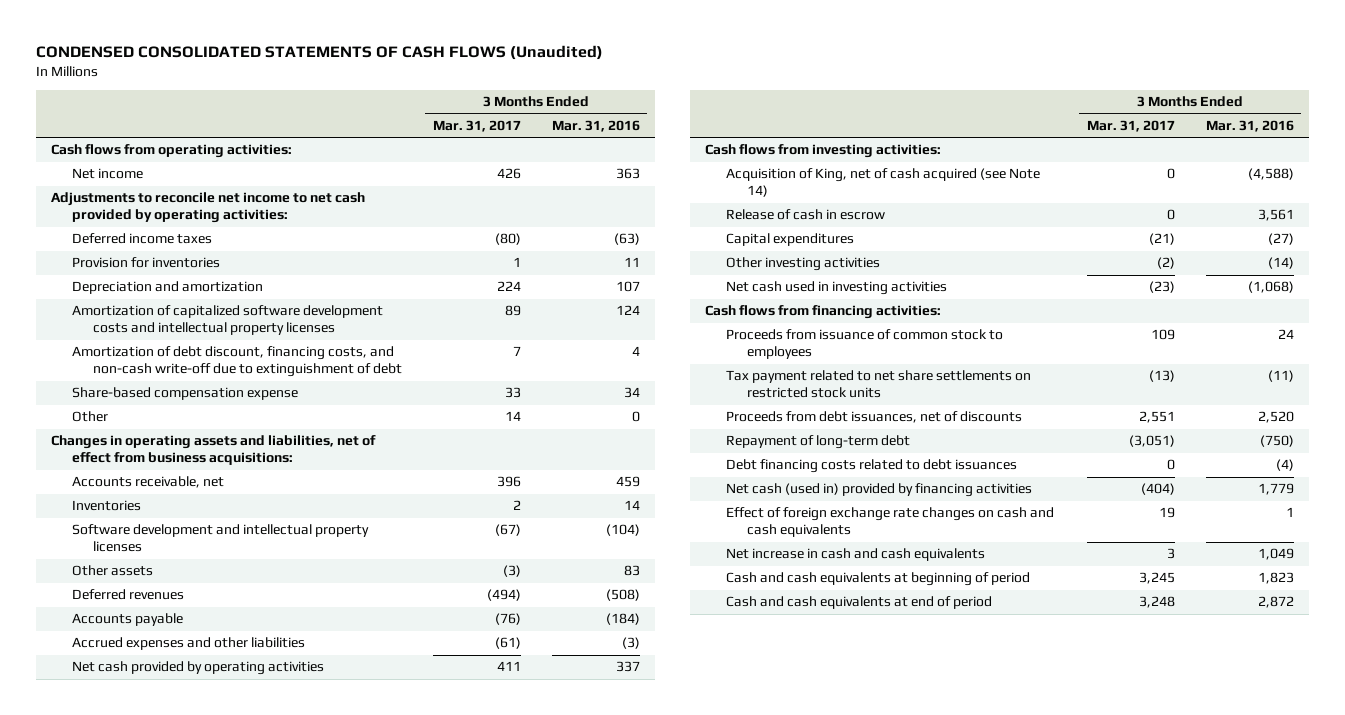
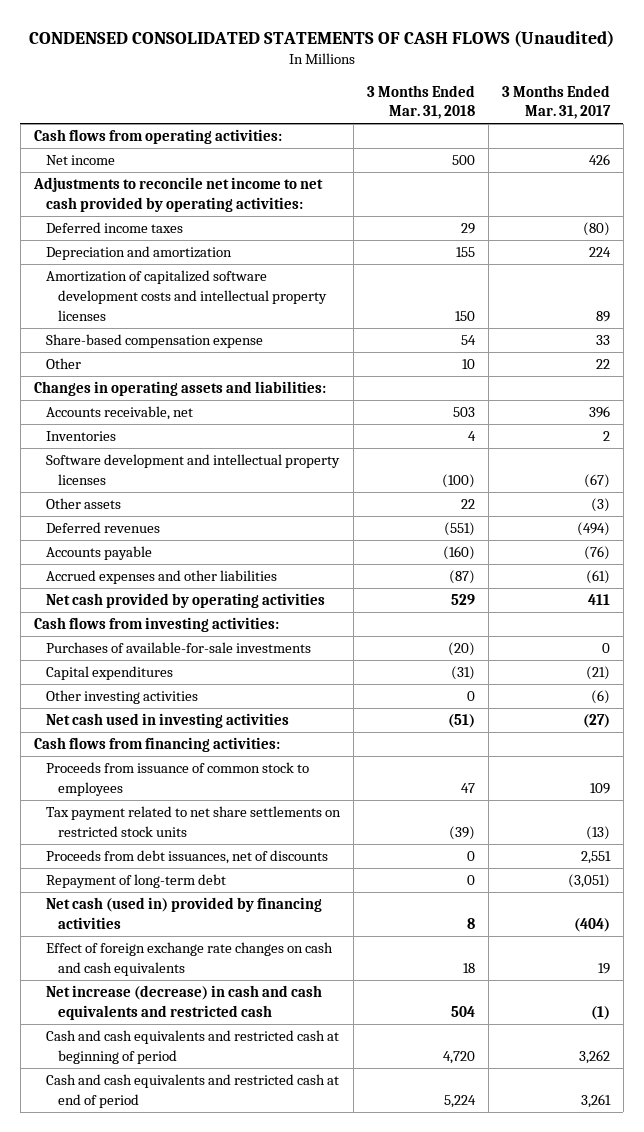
- | 3 Months Ended Mar. 31, 2017 | 3 Months Ended Mar. 31, 2016
+ | 3 Months Ended Mar. 31, 2018 | 3 Months Ended Mar. 31, 2017
- Provision for inventories | 1 | 11
- Amortization of debt discount, financing costs, and non-cash write-off due to extinguishment of debt | 7 | 4
- Other | 14 | 0
- Changes in operating assets and liabilities, net of effect from business acquisitions:
+ Other | 10 | 22
+ Changes in operating assets and liabilities:
- Acquisition of King, net of cash acquired (see Note 14) | 0 | (4,588)
- Release of cash in escrow | 0 | 3,561
+ Purchases of available-for-sale investments | (20) | 0
- Other investing activities | (2) | (14)
- Net cash used in investing activities | (23) | (1,068)
+ Other investing activities | 0 | (6)
+ Net cash used in investing activities | (51) | (27)
- Debt financing costs related to debt issuances | 0 | (4)
- Net increase in cash and cash equivalents | 3 | 1,049
- Cash and cash equivalents at beginning of period | 3,245 | 1,823
- Cash and cash equivalents at end of period | 3,248 | 2,872
+ Net increase (decrease) in cash and cash equivalents and restricted cash | 504 | (1)
+ Cash and cash equivalents and restricted cash at beginning of period | 4,720 | 3,262
+ Cash and cash equivalents and restricted cash at end of period | 5,224 | 3,261

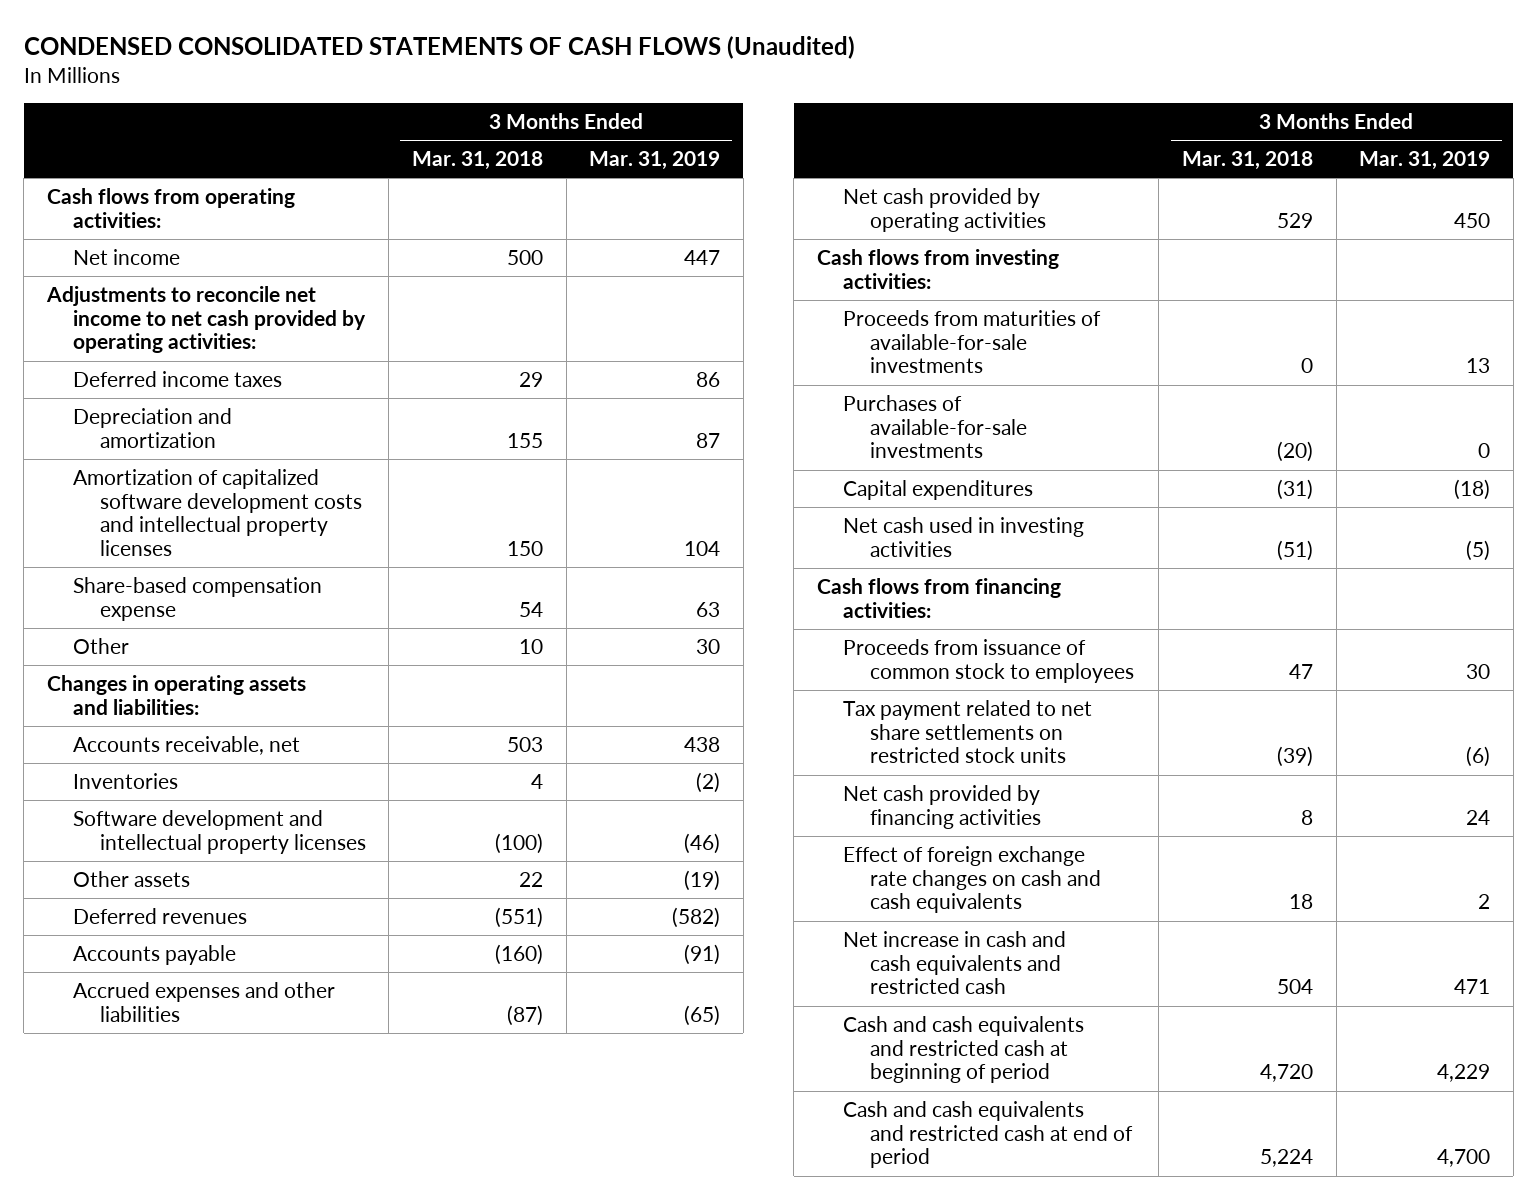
- | 3 Months Ended Mar. 31, 2018 | 3 Months Ended Mar. 31, 2017
+ | 3 Months Ended Mar. 31, 2018 | 3 Months Ended Mar. 31, 2019
+ Proceeds from maturities of available-for-sale investments | 0 | 13
- Other investing activities | 0 | (6)
- Proceeds from debt issuances, net of discounts | 0 | 2,551
- Repayment of long-term debt | 0 | (3,051)
- Net cash (used in) provided by financing activities | 8 | (404)
+ Net cash provided by financing activities | 8 | 24
- Net increase (decrease) in cash and cash equivalents and restricted cash | 504 | (1)
+ Net increase in cash and cash equivalents and restricted cash | 504 | 471

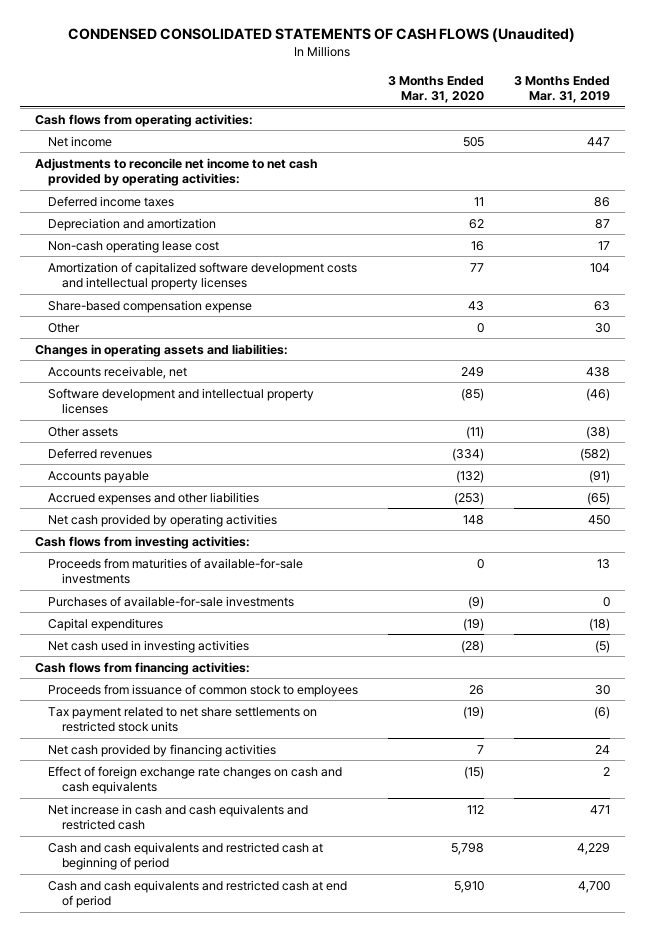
- | 3 Months Ended Mar. 31, 2018 | 3 Months Ended Mar. 31, 2019
+ | 3 Months Ended Mar. 31, 2020 | 3 Months Ended Mar. 31, 2019
+ Non-cash operating lease cost | 16 | 17
- Inventories | 4 | (2)
- Other assets | 22 | (19)
+ Other assets | (11) | (38)

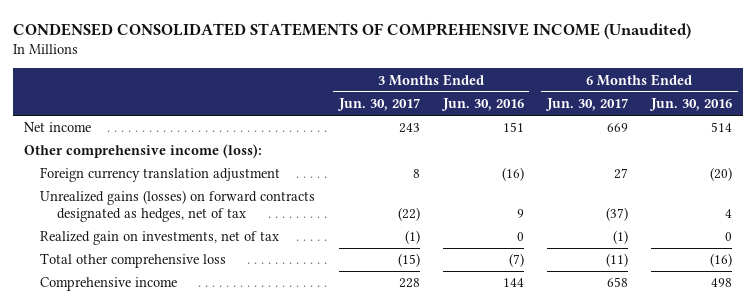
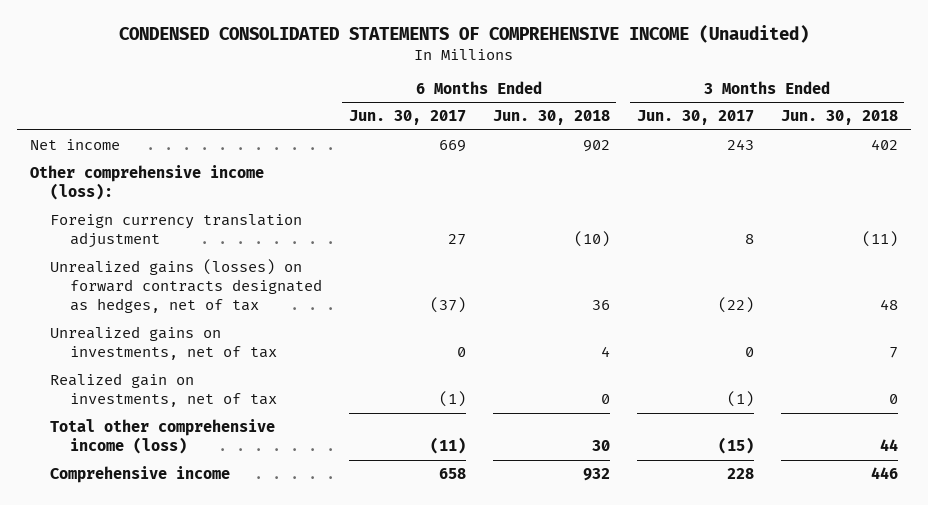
- | 3 Months Ended Jun. 30, 2017 | 3 Months Ended Jun. 30, 2016 | 6 Months Ended Jun. 30, 2017 | 6 Months Ended Jun. 30, 2016
+ | 6 Months Ended Jun. 30, 2017 | 6 Months Ended Jun. 30, 2018 | 3 Months Ended Jun. 30, 2017 | 3 Months Ended Jun. 30, 2018
+ Unrealized gains on investments, net of tax | 0 | 4 | 0 | 7
- Total other comprehensive loss | (15) | (7) | (11) | (16)
+ Total other comprehensive income (loss) | (11) | 30 | (15) | 44

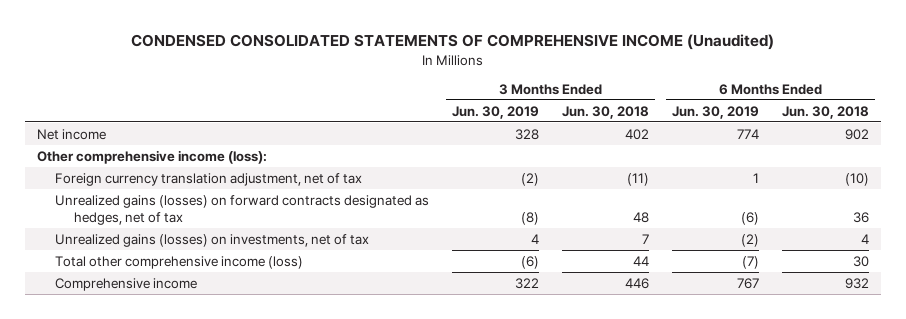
- | 6 Months Ended Jun. 30, 2017 | 6 Months Ended Jun. 30, 2018 | 3 Months Ended Jun. 30, 2017 | 3 Months Ended Jun. 30, 2018
+ | 3 Months Ended Jun. 30, 2019 | 3 Months Ended Jun. 30, 2018 | 6 Months Ended Jun. 30, 2019 | 6 Months Ended Jun. 30, 2018
- Foreign currency translation adjustment | 27 | (10) | 8 | (11)
+ Foreign currency translation adjustment, net of tax | (2) | (11) | 1 | (10)
- Unrealized gains on investments, net of tax | 0 | 4 | 0 | 7
- Realized gain on investments, net of tax | (1) | 0 | (1) | 0
+ Unrealized gains (losses) on investments, net of tax | 4 | 7 | (2) | 4

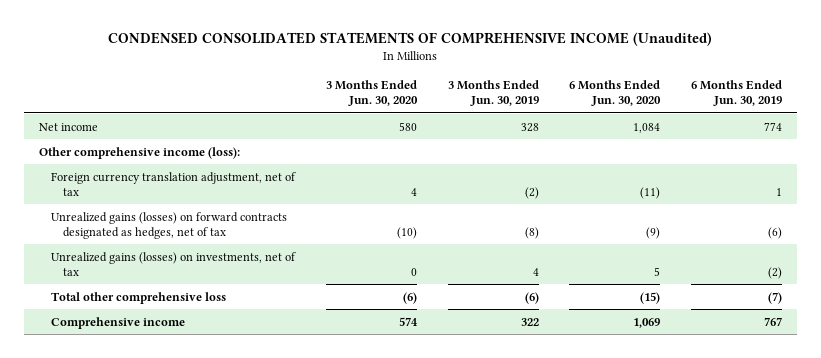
- | 3 Months Ended Jun. 30, 2019 | 3 Months Ended Jun. 30, 2018 | 6 Months Ended Jun. 30, 2019 | 6 Months Ended Jun. 30, 2018
+ | 3 Months Ended Jun. 30, 2020 | 3 Months Ended Jun. 30, 2019 | 6 Months Ended Jun. 30, 2020 | 6 Months Ended Jun. 30, 2019
- Total other comprehensive income (loss) | (6) | 44 | (7) | 30
+ Total other comprehensive loss | (6) | (6) | (15) | (7)

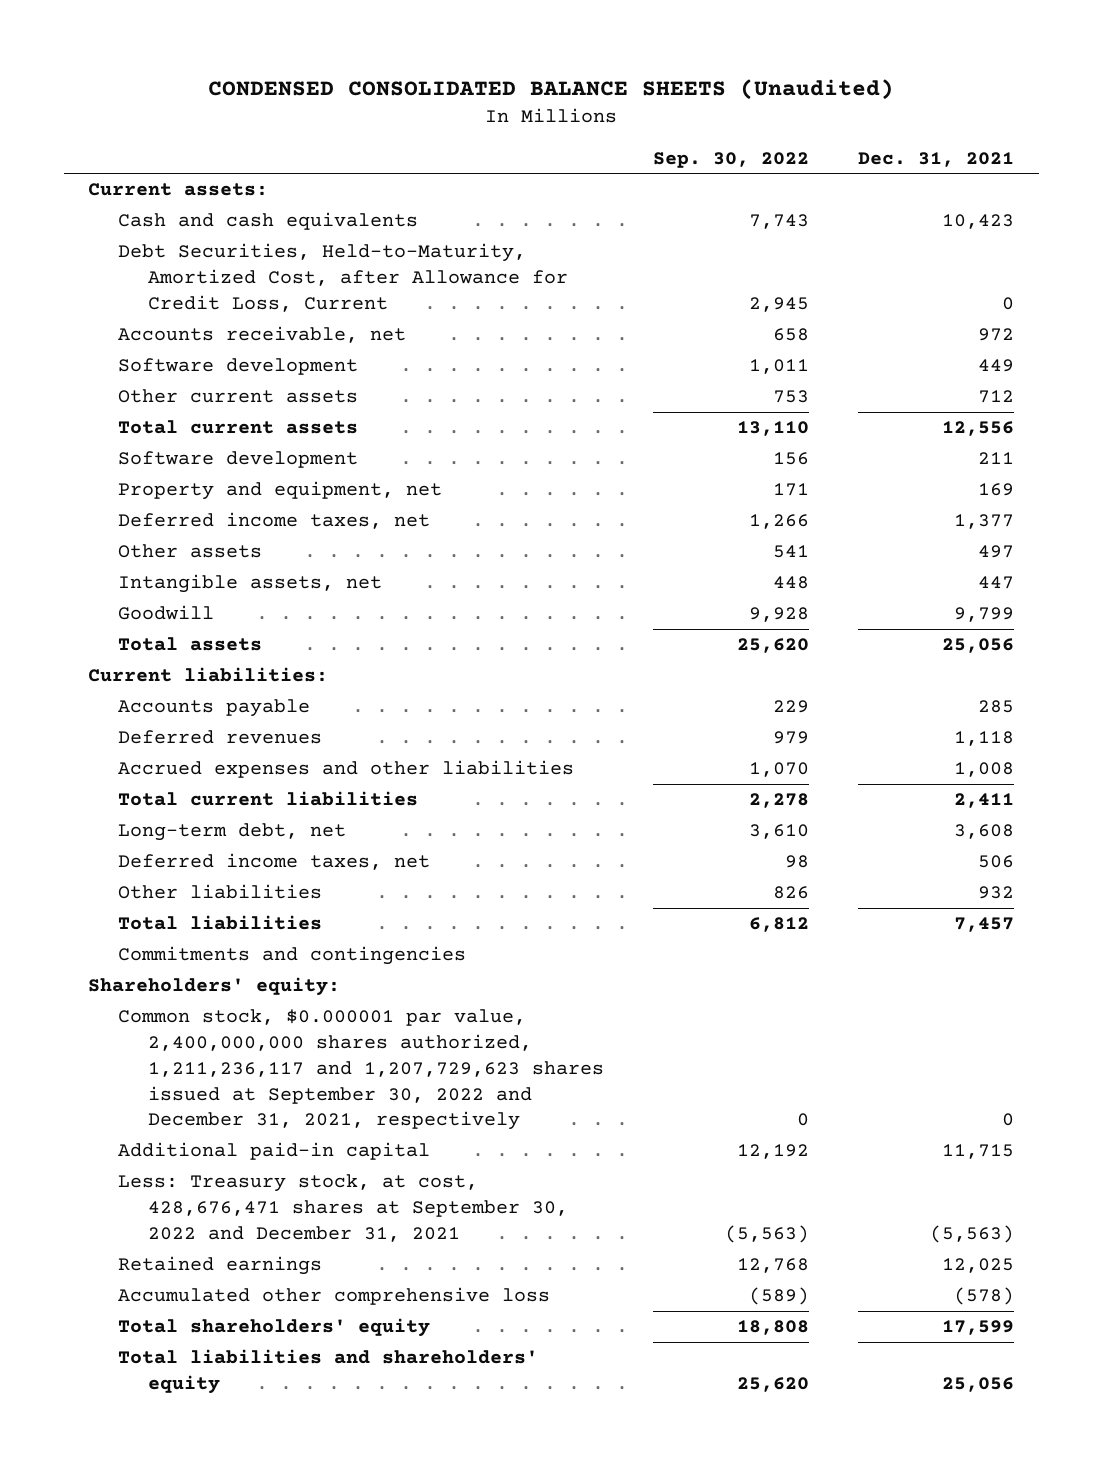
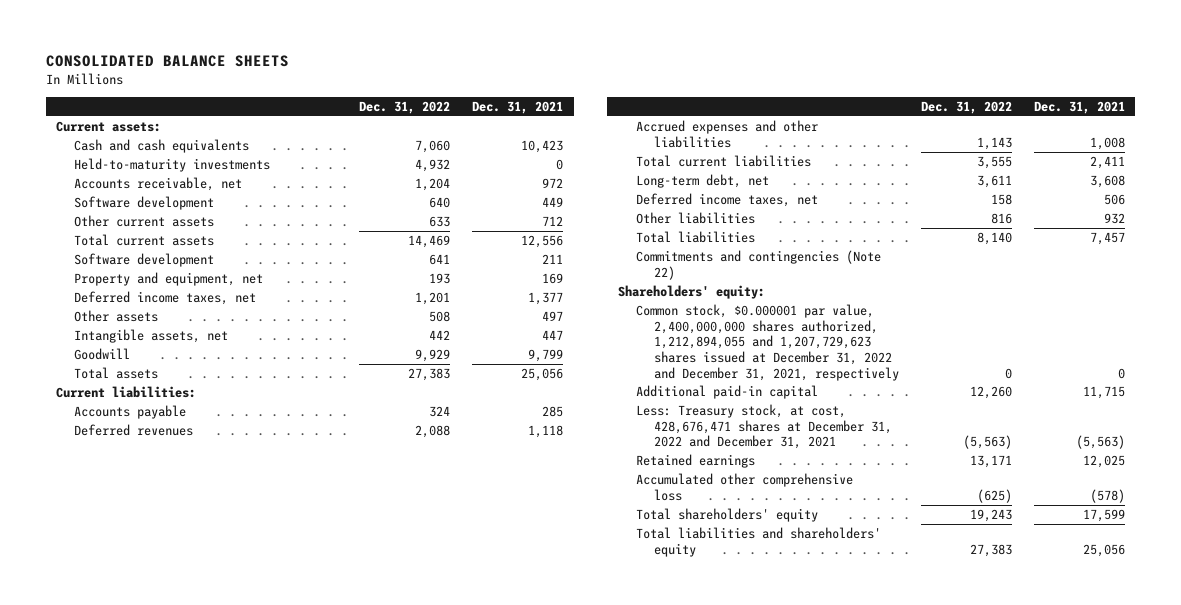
- CONDENSED CONSOLIDATED BALANCE SHEETS (Unaudited)
+ CONSOLIDATED BALANCE SHEETS
- | Sep. 30, 2022 | Dec. 31, 2021
+ | Dec. 31, 2022 | Dec. 31, 2021
- Debt Securities, Held-to-Maturity, Amortized Cost, after Allowance for Credit Loss, Current | 2,945 | 0
+ Held-to-maturity investments | 4,932 | 0
- Commitments and contingencies
+ Commitments and contingencies (Note 22)
- Common stock, $0.000001 par value, 2,400,000,000 shares authorized, 1,211,236,117 and 1,207,729,623 shares issued at September 30, 2022 and December 31, 2021, respectively | 0 | 0
+ Common stock, $0.000001 par value, 2,400,000,000 shares authorized, 1,212,894,055 and 1,207,729,623 shares issued at December 31, 2022 and December 31, 2021, respectively | 0 | 0
- Less: Treasury stock, at cost, 428,676,471 shares at September 30, 2022 and December 31, 2021 | (5,563) | (5,563)
+ Less: Treasury stock, at cost, 428,676,471 shares at December 31, 2022 and December 31, 2021 | (5,563) | (5,563)

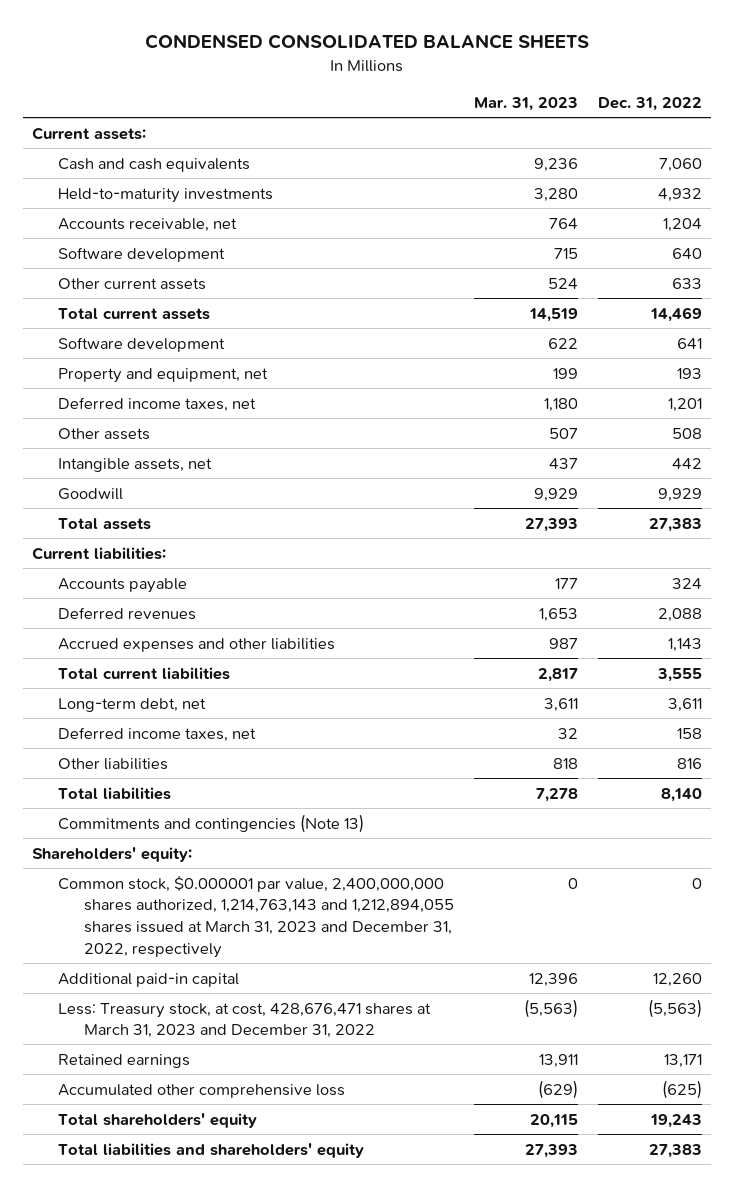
- CONSOLIDATED BALANCE SHEETS
+ CONDENSED CONSOLIDATED BALANCE SHEETS
- | Dec. 31, 2022 | Dec. 31, 2021
+ | Mar. 31, 2023 | Dec. 31, 2022
- Commitments and contingencies (Note 22)
+ Commitments and contingencies (Note 13)
- Common stock, $0.000001 par value, 2,400,000,000 shares authorized, 1,212,894,055 and 1,207,729,623 shares issued at December 31, 2022 and December 31, 2021, respectively | 0 | 0
+ Common stock, $0.000001 par value, 2,400,000,000 shares authorized, 1,214,763,143 and 1,212,894,055 shares issued at March 31, 2023 and December 31, 2022, respectively | 0 | 0
- Less: Treasury stock, at cost, 428,676,471 shares at December 31, 2022 and December 31, 2021 | (5,563) | (5,563)
+ Less: Treasury stock, at cost, 428,676,471 shares at March 31, 2023 and December 31, 2022 | (5,563) | (5,563)

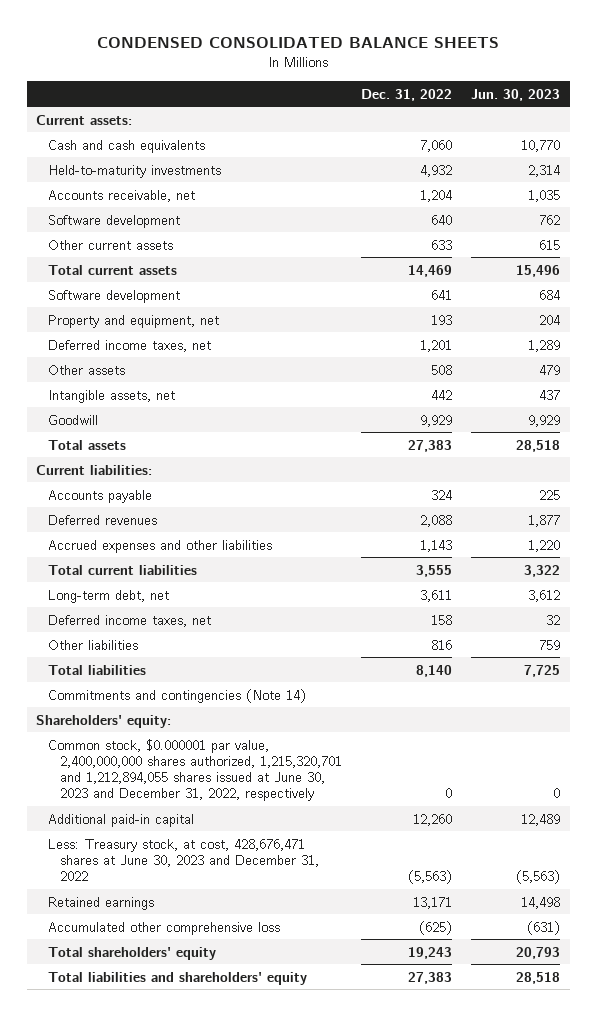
- | Mar. 31, 2023 | Dec. 31, 2022
+ | Dec. 31, 2022 | Jun. 30, 2023
- Commitments and contingencies (Note 13)
+ Commitments and contingencies (Note 14)
- Common stock, $0.000001 par value, 2,400,000,000 shares authorized, 1,214,763,143 and 1,212,894,055 shares issued at March 31, 2023 and December 31, 2022, respectively | 0 | 0
+ Common stock, $0.000001 par value, 2,400,000,000 shares authorized, 1,215,320,701 and 1,212,894,055 shares issued at June 30, 2023 and December 31, 2022, respectively | 0 | 0
- Less: Treasury stock, at cost, 428,676,471 shares at March 31, 2023 and December 31, 2022 | (5,563) | (5,563)
+ Less: Treasury stock, at cost, 428,676,471 shares at June 30, 2023 and December 31, 2022 | (5,563) | (5,563)

